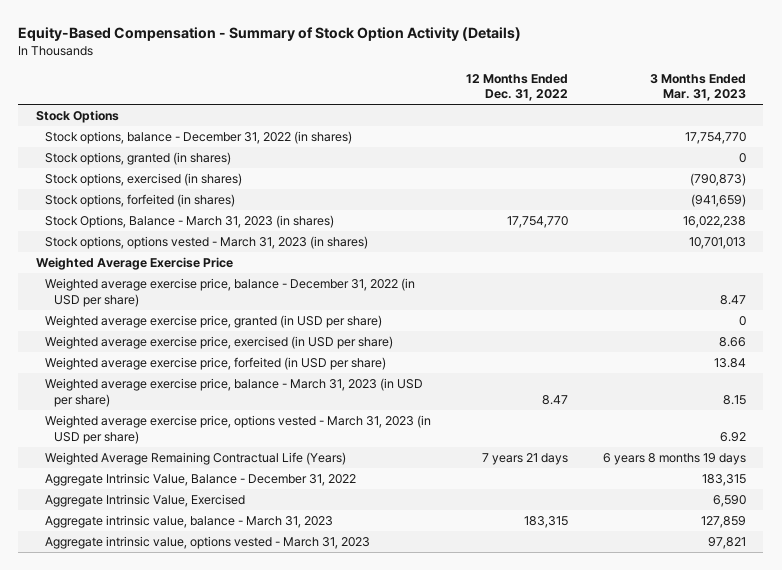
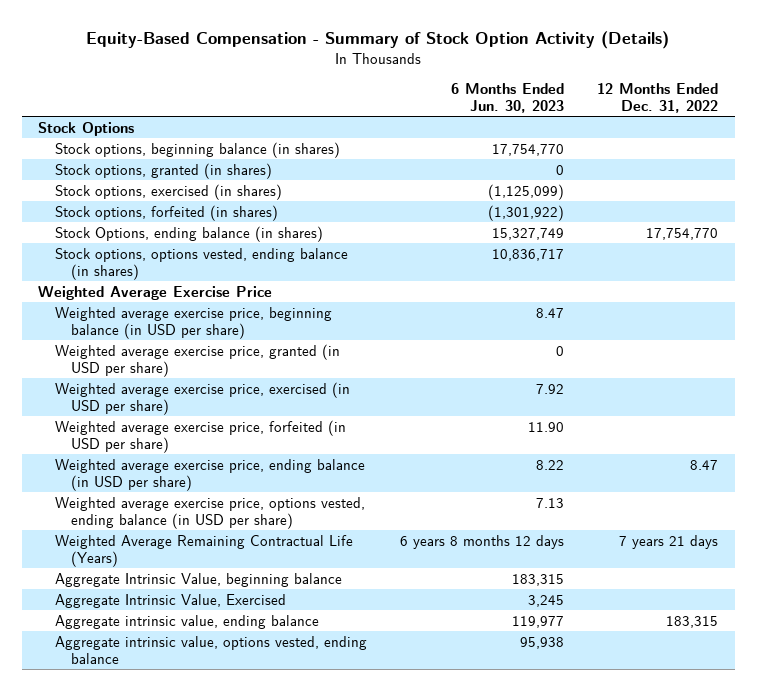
- | 12 Months Ended Dec. 31, 2022 | 3 Months Ended Mar. 31, 2023
+ | 6 Months Ended Jun. 30, 2023 | 12 Months Ended Dec. 31, 2022
- Stock options, balance - December 31, 2022 (in shares) | | 17,754,770
+ Stock options, beginning balance (in shares) | 17,754,770 |
- Stock Options, Balance - March 31, 2023 (in shares) | 17,754,770 | 16,022,238
- Stock options, options vested - March 31, 2023 (in shares) | | 10,701,013
+ Stock Options, ending balance (in shares) | 15,327,749 | 17,754,770
+ Stock options, options vested, ending balance (in shares) | 10,836,717 |
- Weighted average exercise price, balance - December 31, 2022 (in USD per share) | | 8.47
+ Weighted average exercise price, beginning balance (in USD per share) | 8.47 |
- Weighted average exercise price, balance - March 31, 2023 (in USD per share) | 8.47 | 8.15
- Weighted average exercise price, options vested - March 31, 2023 (in USD per share) | | 6.92
+ Weighted average exercise price, ending balance (in USD per share) | 8.22 | 8.47
+ Weighted average exercise price, options vested, ending balance (in USD per share) | 7.13 |
- Aggregate Intrinsic Value, Balance - December 31, 2022 | | 183,315
+ Aggregate Intrinsic Value, beginning balance | 183,315 |
- Aggregate intrinsic value, balance - March 31, 2023 | 183,315 | 127,859
- Aggregate intrinsic value, options vested - March 31, 2023 | | 97,821
+ Aggregate intrinsic value, ending balance | 119,977 | 183,315
+ Aggregate intrinsic value, options vested, ending balance | 95,938 |

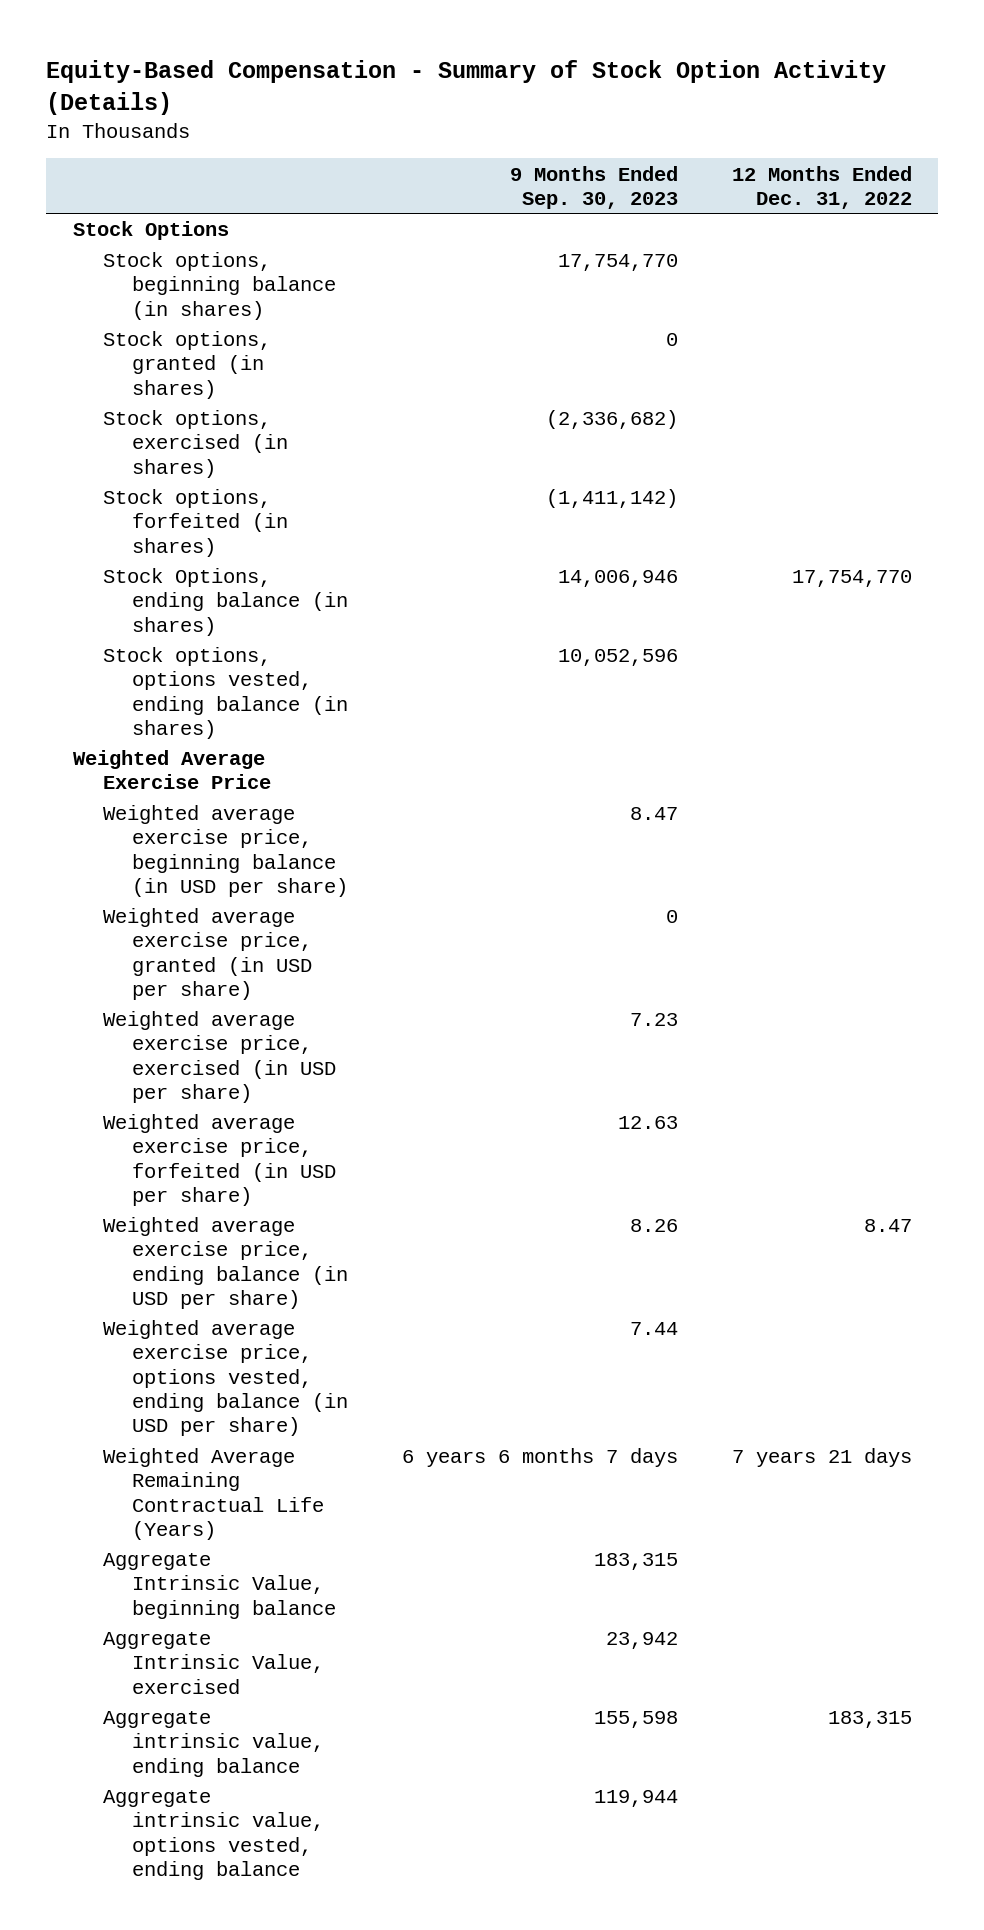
- | 6 Months Ended Jun. 30, 2023 | 12 Months Ended Dec. 31, 2022
+ | 9 Months Ended Sep. 30, 2023 | 12 Months Ended Dec. 31, 2022
- Aggregate Intrinsic Value, Exercised | 3,245 |
+ Aggregate Intrinsic Value, exercised | 23,942 |

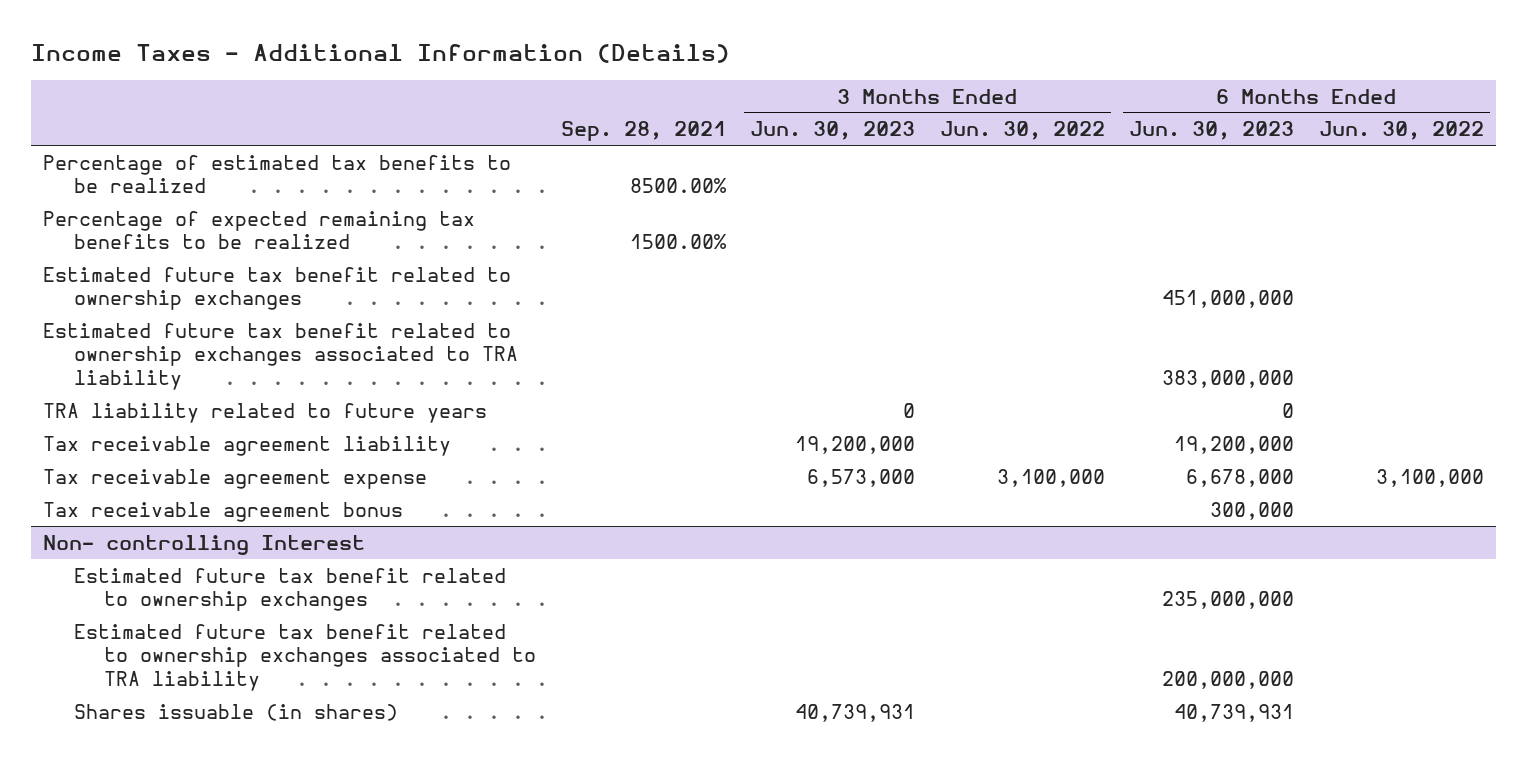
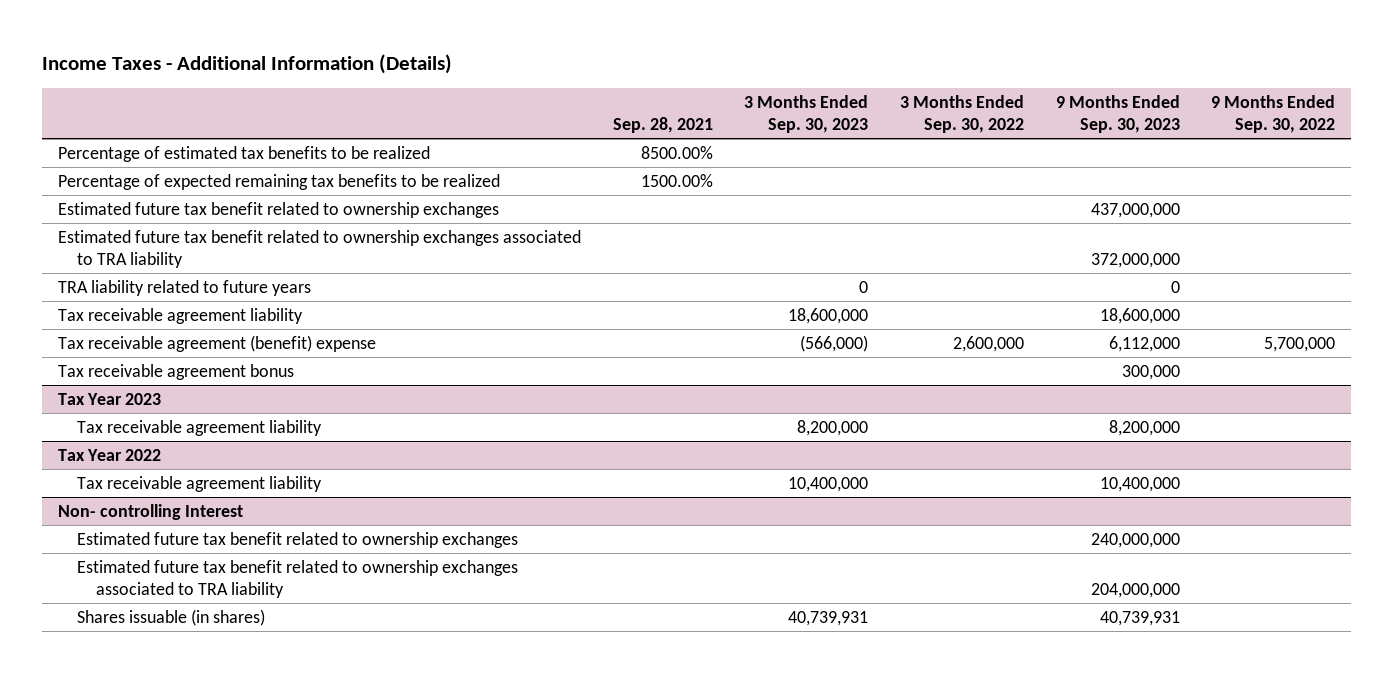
- | Sep. 28, 2021 | 3 Months Ended Jun. 30, 2023 | 3 Months Ended Jun. 30, 2022 | 6 Months Ended Jun. 30, 2023 | 6 Months Ended Jun. 30, 2022
+ | Sep. 28, 2021 | 3 Months Ended Sep. 30, 2023 | 3 Months Ended Sep. 30, 2022 | 9 Months Ended Sep. 30, 2023 | 9 Months Ended Sep. 30, 2022
- Tax receivable agreement expense | | 6,573,000 | 3,100,000 | 6,678,000 | 3,100,000
+ Tax receivable agreement (benefit) expense | | (566,000) | 2,600,000 | 6,112,000 | 5,700,000
+ Tax Year 2023
+ Tax receivable agreement liability | | 8,200,000 | | 8,200,000 |
+ Tax Year 2022
+ Tax receivable agreement liability | | 10,400,000 | | 10,400,000 |

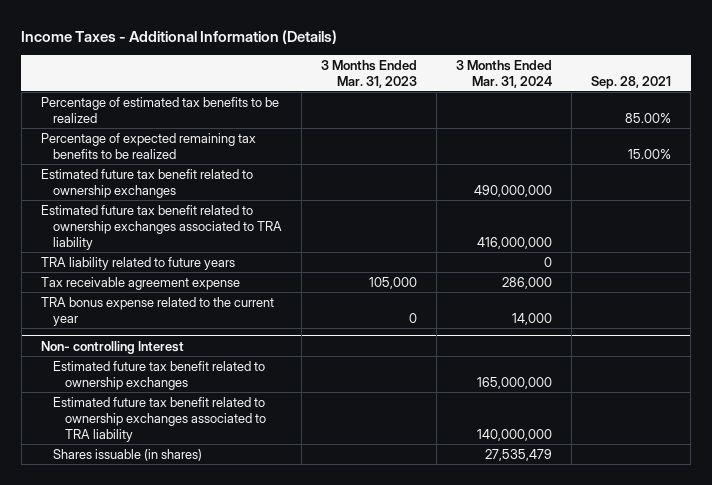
- | Sep. 28, 2021 | 3 Months Ended Sep. 30, 2023 | 3 Months Ended Sep. 30, 2022 | 9 Months Ended Sep. 30, 2023 | 9 Months Ended Sep. 30, 2022
+ | 3 Months Ended Mar. 31, 2023 | 3 Months Ended Mar. 31, 2024 | Sep. 28, 2021
- Percentage of estimated tax benefits to be realized | 8500.00% | | | |
- Percentage of expected remaining tax benefits to be realized | 1500.00% | | | |
+ Percentage of estimated tax benefits to be realized | | | 85.00%
+ Percentage of expected remaining tax benefits to be realized | | | 15.00%
- Tax receivable agreement liability | | 18,600,000 | | 18,600,000 |
- Tax receivable agreement (benefit) expense | | (566,000) | 2,600,000 | 6,112,000 | 5,700,000
- Tax receivable agreement bonus | | | | 300,000 |
- Tax Year 2023
- Tax receivable agreement liability | | 8,200,000 | | 8,200,000 |
- Tax Year 2022
- Tax receivable agreement liability | | 10,400,000 | | 10,400,000 |
+ Tax receivable agreement expense | 105,000 | 286,000 |
+ TRA bonus expense related to the current year | 0 | 14,000 |

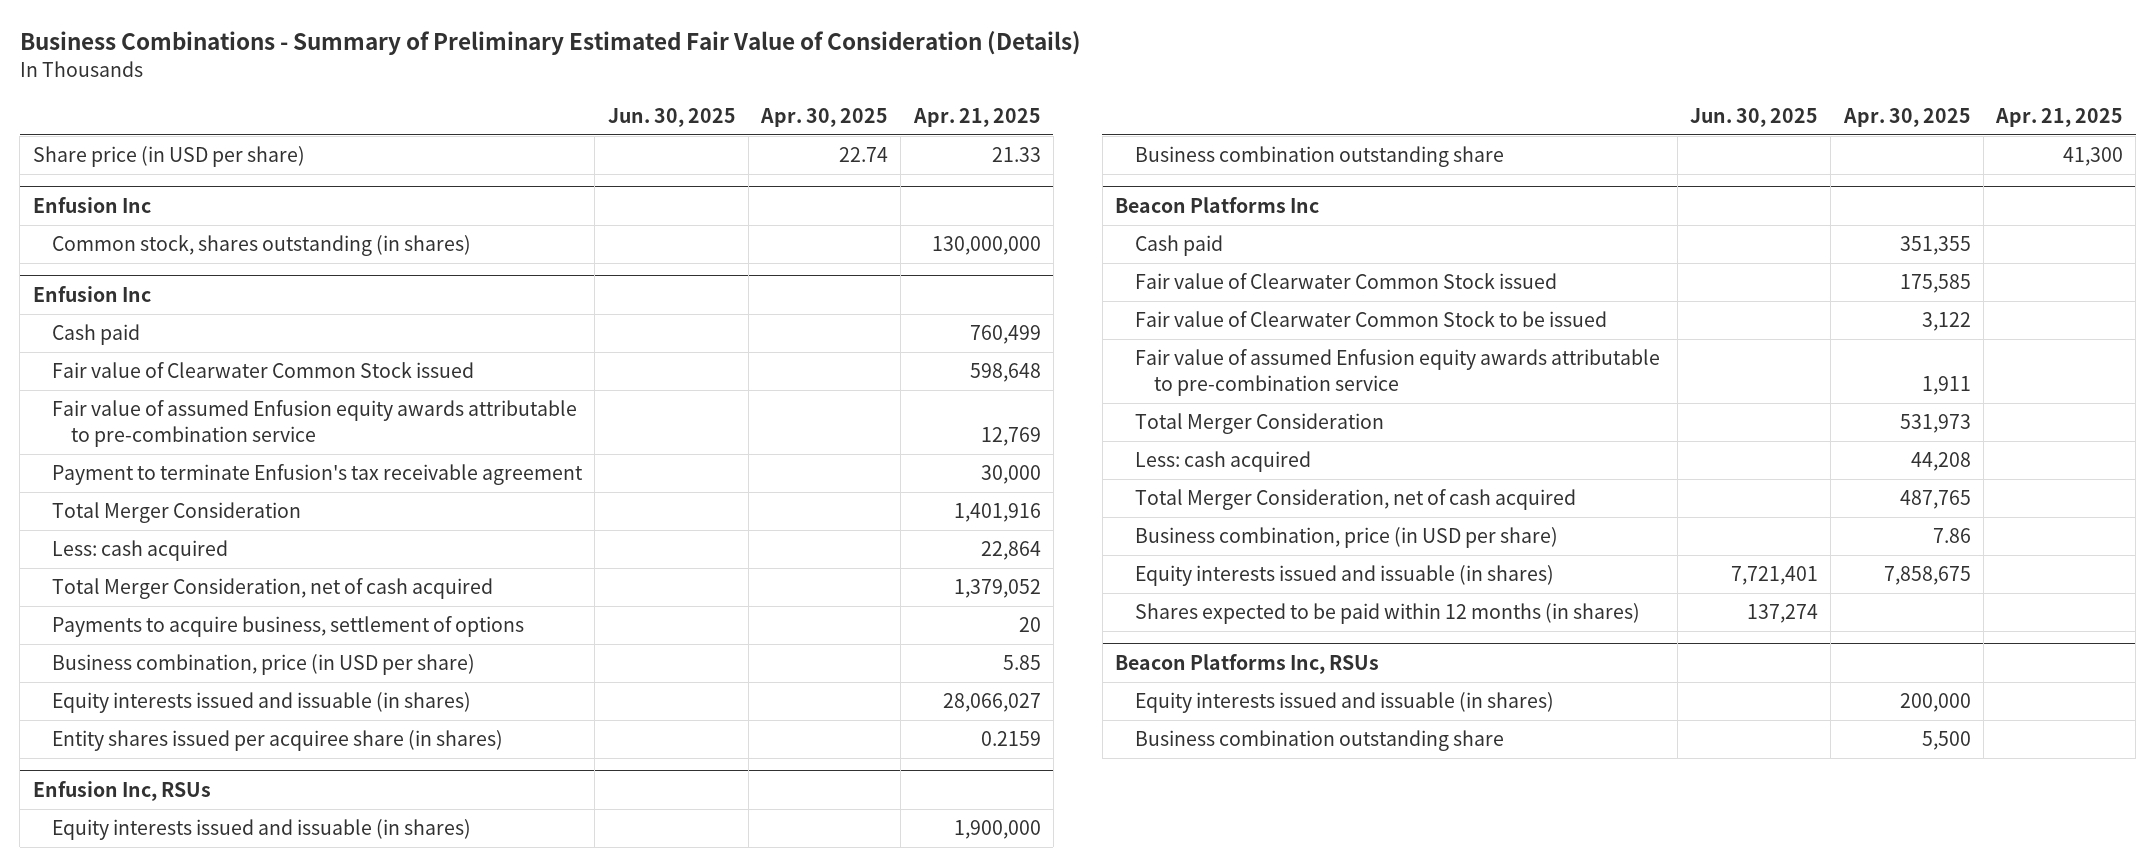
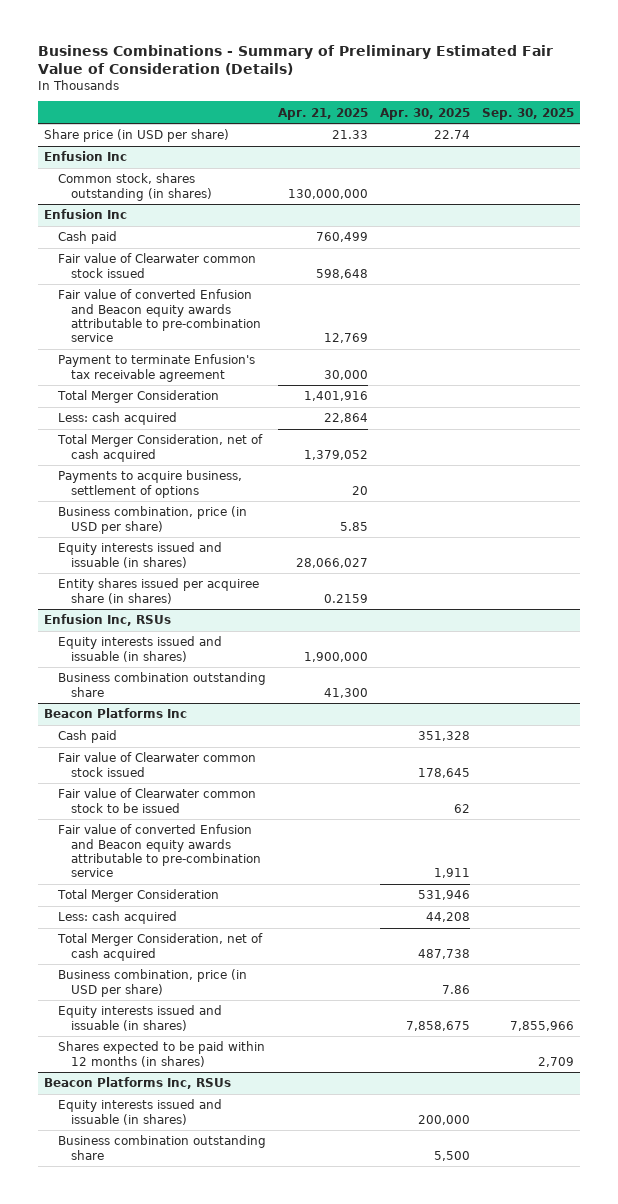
- | Jun. 30, 2025 | Apr. 30, 2025 | Apr. 21, 2025
+ | Apr. 21, 2025 | Apr. 30, 2025 | Sep. 30, 2025
@ Enfusion Inc
- Fair value of Clearwater Common Stock issued | | | 598,648
- Fair value of assumed Enfusion equity awards attributable to pre-combination service | | | 12,769
+ Fair value of Clearwater common stock issued | 598,648 | |
+ Fair value of converted Enfusion and Beacon equity awards attributable to pre-combination service | 12,769 | |
@ Beacon Platforms Inc
- Cash paid | | 351,355 |
- Fair value of Clearwater Common Stock issued | | 175,585 |
- Fair value of Clearwater Common Stock to be issued | | 3,122 |
- Fair value of assumed Enfusion equity awards attributable to pre-combination service | | 1,911 |
- Total Merger Consideration | | 531,973 |
+ Cash paid | | 351,328 |
+ Fair value of Clearwater common stock issued | | 178,645 |
+ Fair value of Clearwater common stock to be issued | | 62 |
+ Fair value of converted Enfusion and Beacon equity awards attributable to pre-combination service | | 1,911 |
+ Total Merger Consideration | | 531,946 |
- Total Merger Consideration, net of cash acquired | | 487,765 |
+ Total Merger Consideration, net of cash acquired | | 487,738 |

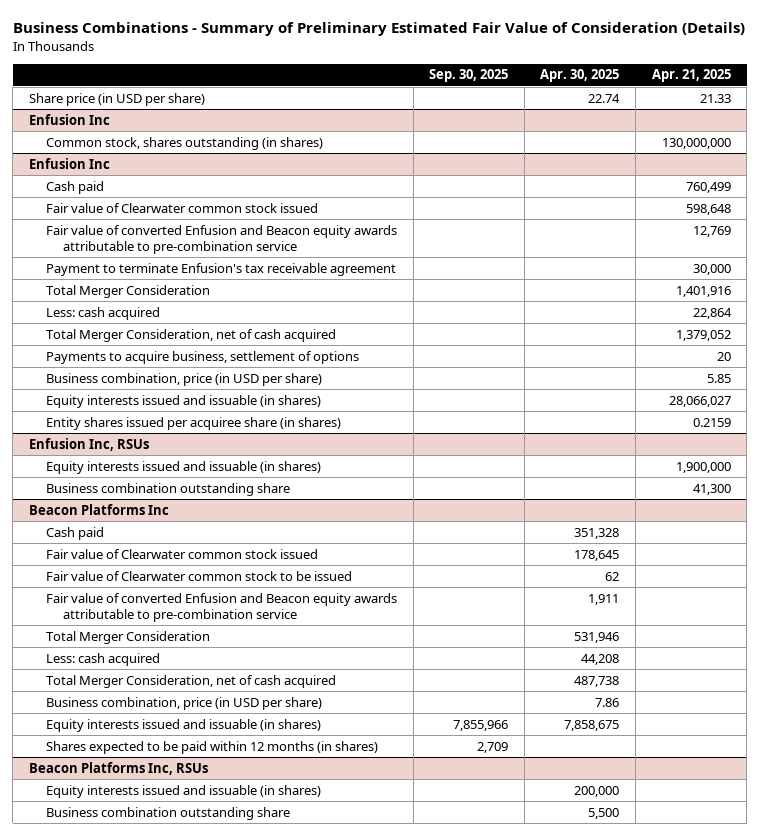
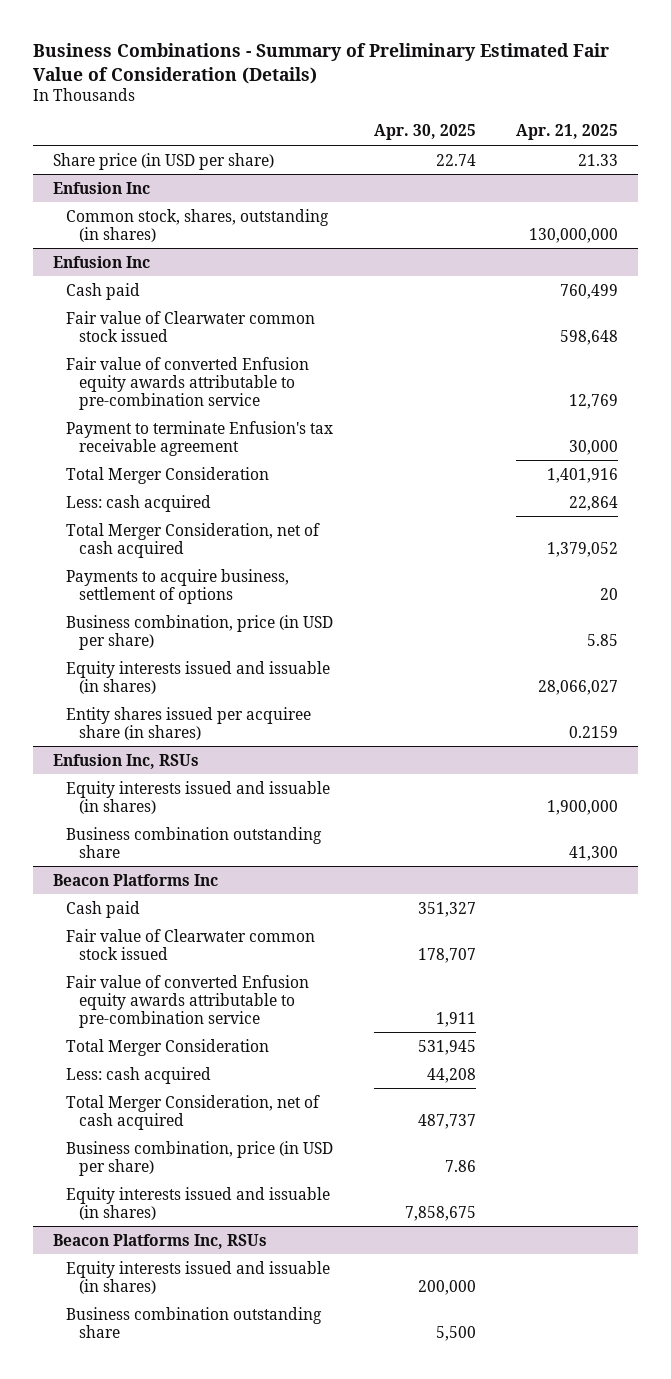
- | Sep. 30, 2025 | Apr. 30, 2025 | Apr. 21, 2025
+ | Apr. 30, 2025 | Apr. 21, 2025
@ Enfusion Inc
- Common stock, shares outstanding (in shares) | | | 130,000,000
+ Common stock, shares, outstanding (in shares) | | 130,000,000
- Fair value of converted Enfusion and Beacon equity awards attributable to pre-combination service | | | 12,769
+ Fair value of converted Enfusion equity awards attributable to pre-combination service | | 12,769
@ Beacon Platforms Inc
- Cash paid | | 351,328 |
- Fair value of Clearwater common stock issued | | 178,645 |
- Fair value of Clearwater common stock to be issued | | 62 |
- Fair value of converted Enfusion and Beacon equity awards attributable to pre-combination service | | 1,911 |
- Total Merger Consideration | | 531,946 |
+ Cash paid | 351,327 |
+ Fair value of Clearwater common stock issued | 178,707 |
+ Fair value of converted Enfusion equity awards attributable to pre-combination service | 1,911 |
+ Total Merger Consideration | 531,945 |
- Total Merger Consideration, net of cash acquired | | 487,738 |
+ Total Merger Consideration, net of cash acquired | 487,737 |
- Shares expected to be paid within 12 months (in shares) | 2,709 | |

